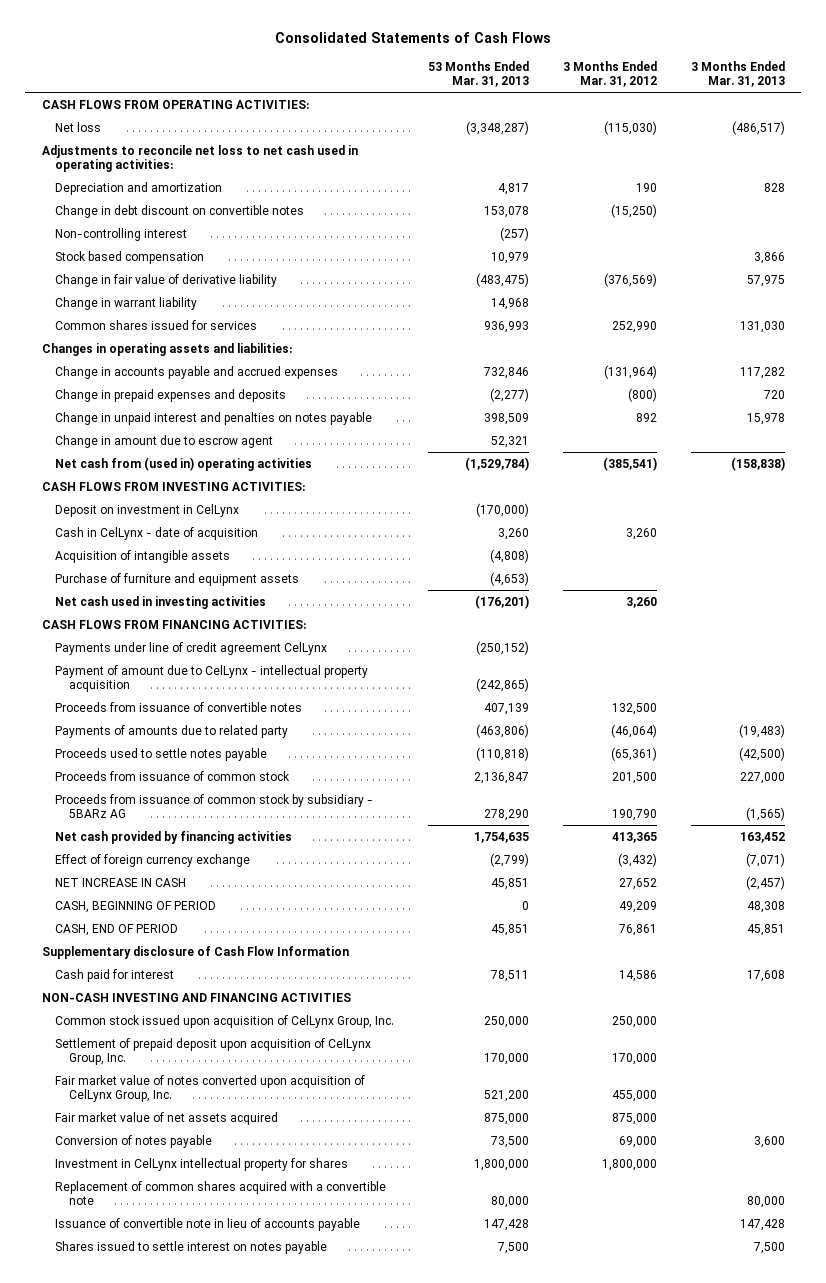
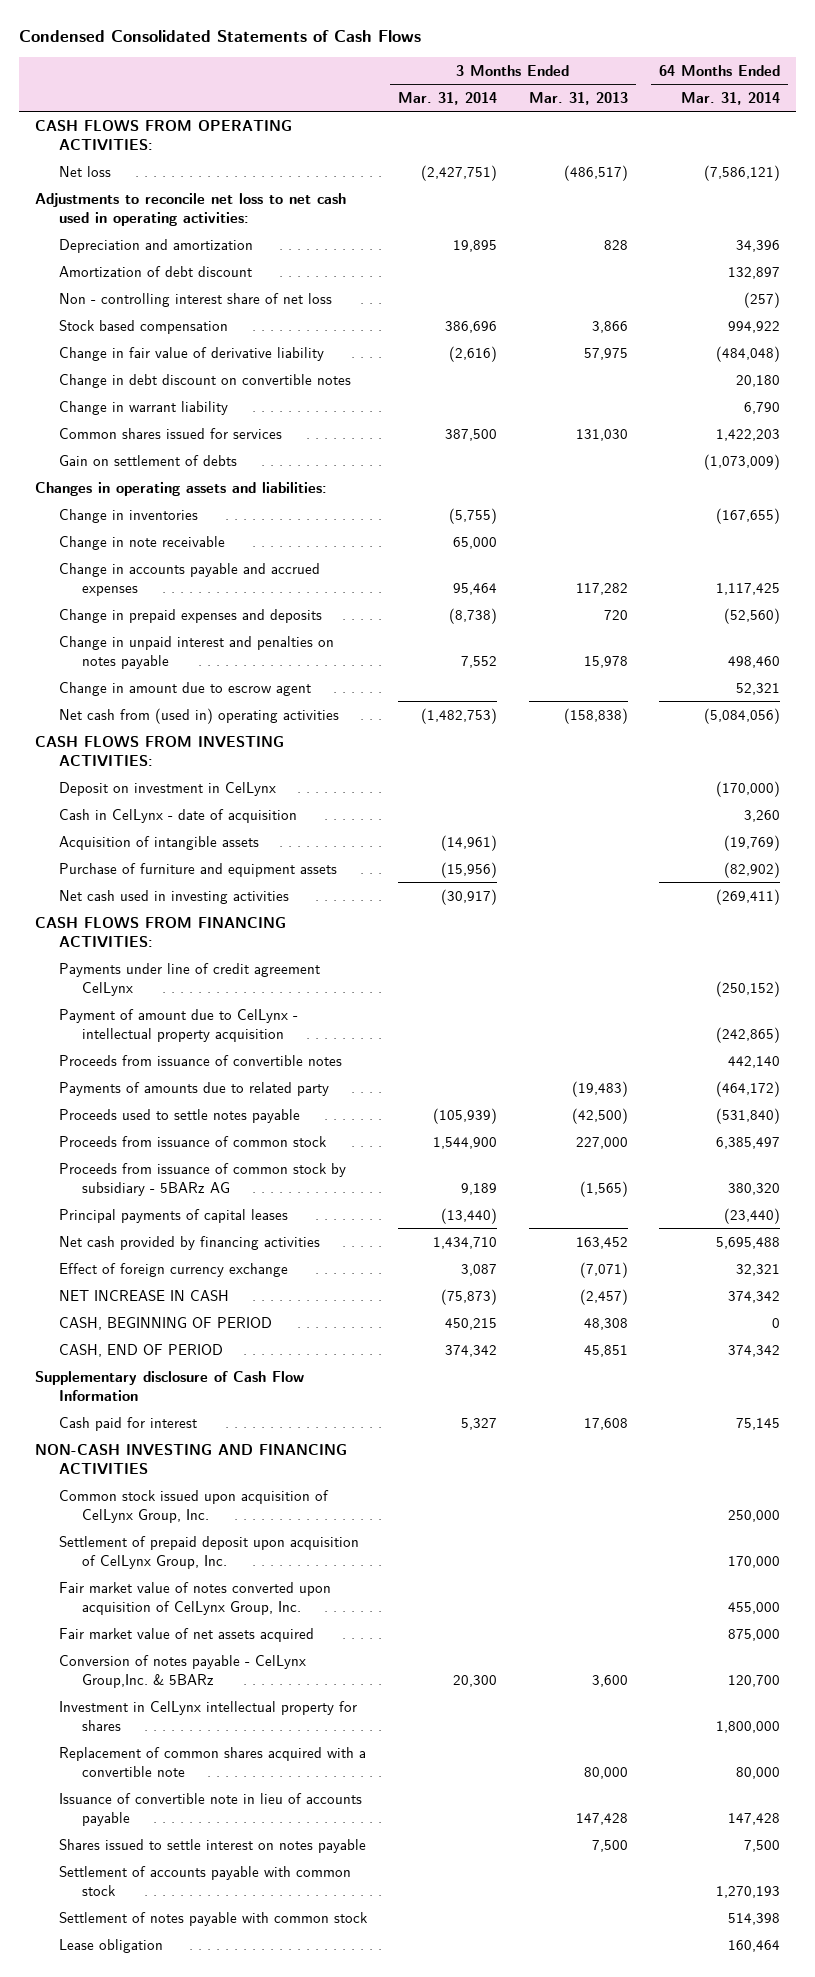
- Consolidated Statements of Cash Flows
+ Condensed Consolidated Statements of Cash Flows
- | 53 Months Ended Mar. 31, 2013 | 3 Months Ended Mar. 31, 2012 | 3 Months Ended Mar. 31, 2013
+ | 3 Months Ended Mar. 31, 2014 | 3 Months Ended Mar. 31, 2013 | 64 Months Ended Mar. 31, 2014
- Non-controlling interest | (257) | |
+ Amortization of debt discount | | | 132,897
+ Non - controlling interest share of net loss | | | (257)
moved down: Change in debt discount on convertible notes | | | 20,180
+ Gain on settlement of debts | | | (1,073,009)
+ Change in inventories | (5,755) | | (167,655)
+ Change in note receivable | 65,000 | |
+ Principal payments of capital leases | (13,440) | | (23,440)
- Conversion of notes payable | 73,500 | 69,000 | 3,600
+ Conversion of notes payable - CelLynx Group,Inc. & 5BARz | 20,300 | 3,600 | 120,700
+ Settlement of accounts payable with common stock | | | 1,270,193
+ Settlement of notes payable with common stock | | | 514,398
+ Lease obligation | | | 160,464

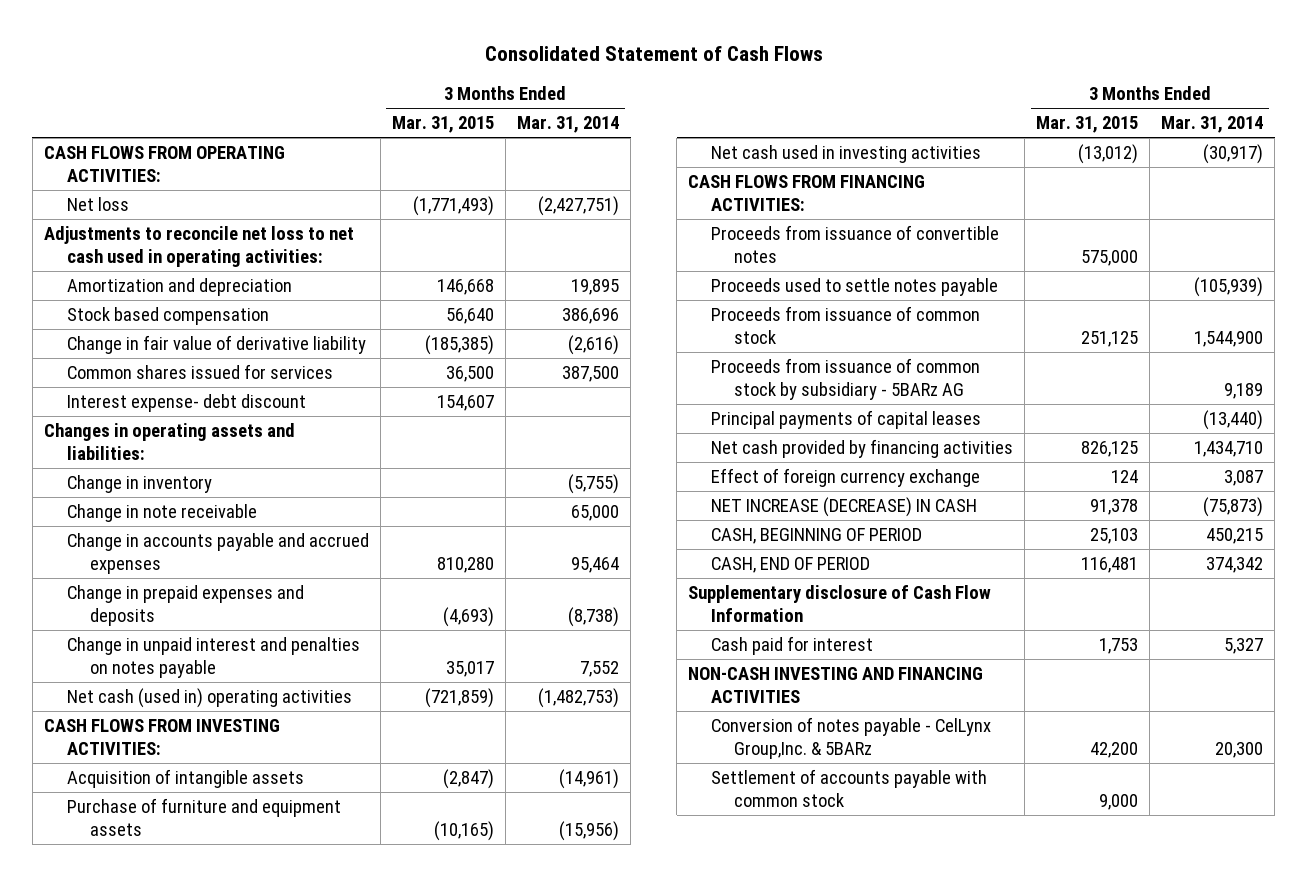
- Condensed Consolidated Statements of Cash Flows
+ Consolidated Statement of Cash Flows
- | 3 Months Ended Mar. 31, 2014 | 3 Months Ended Mar. 31, 2013 | 64 Months Ended Mar. 31, 2014
+ | 3 Months Ended Mar. 31, 2015 | 3 Months Ended Mar. 31, 2014
- Depreciation and amortization | 19,895 | 828 | 34,396
- Amortization of debt discount | | | 132,897
- Non - controlling interest share of net loss | | | (257)
+ Amortization and depreciation | 146,668 | 19,895
- Change in debt discount on convertible notes | | | 20,180
- Change in warrant liability | | | 6,790
- Gain on settlement of debts | | | (1,073,009)
+ Interest expense- debt discount | 154,607 |
- Change in inventories | (5,755) | | (167,655)
+ Change in inventory | | (5,755)
- Change in amount due to escrow agent | | | 52,321
- Net cash from (used in) operating activities | (1,482,753) | (158,838) | (5,084,056)
+ Net cash (used in) operating activities | (721,859) | (1,482,753)
- Deposit on investment in CelLynx | | | (170,000)
- Cash in CelLynx - date of acquisition | | | 3,260
- Payments under line of credit agreement CelLynx | | | (250,152)
- Payment of amount due to CelLynx - intellectual property acquisition | | | (242,865)
- Payments of amounts due to related party | | (19,483) | (464,172)
- NET INCREASE IN CASH | (75,873) | (2,457) | 374,342
+ NET INCREASE (DECREASE) IN CASH | 91,378 | (75,873)
- Common stock issued upon acquisition of CelLynx Group, Inc. | | | 250,000
- Settlement of prepaid deposit upon acquisition of CelLynx Group, Inc. | | | 170,000
- Fair market value of notes converted upon acquisition of CelLynx Group, Inc. | | | 455,000
- Fair market value of net assets acquired | | | 875,000
- Investment in CelLynx intellectual property for shares | | | 1,800,000
- Replacement of common shares acquired with a convertible note | | 80,000 | 80,000
- Issuance of convertible note in lieu of accounts payable | | 147,428 | 147,428
- Shares issued to settle interest on notes payable | | 7,500 | 7,500
- Settlement of notes payable with common stock | | | 514,398
- Lease obligation | | | 160,464

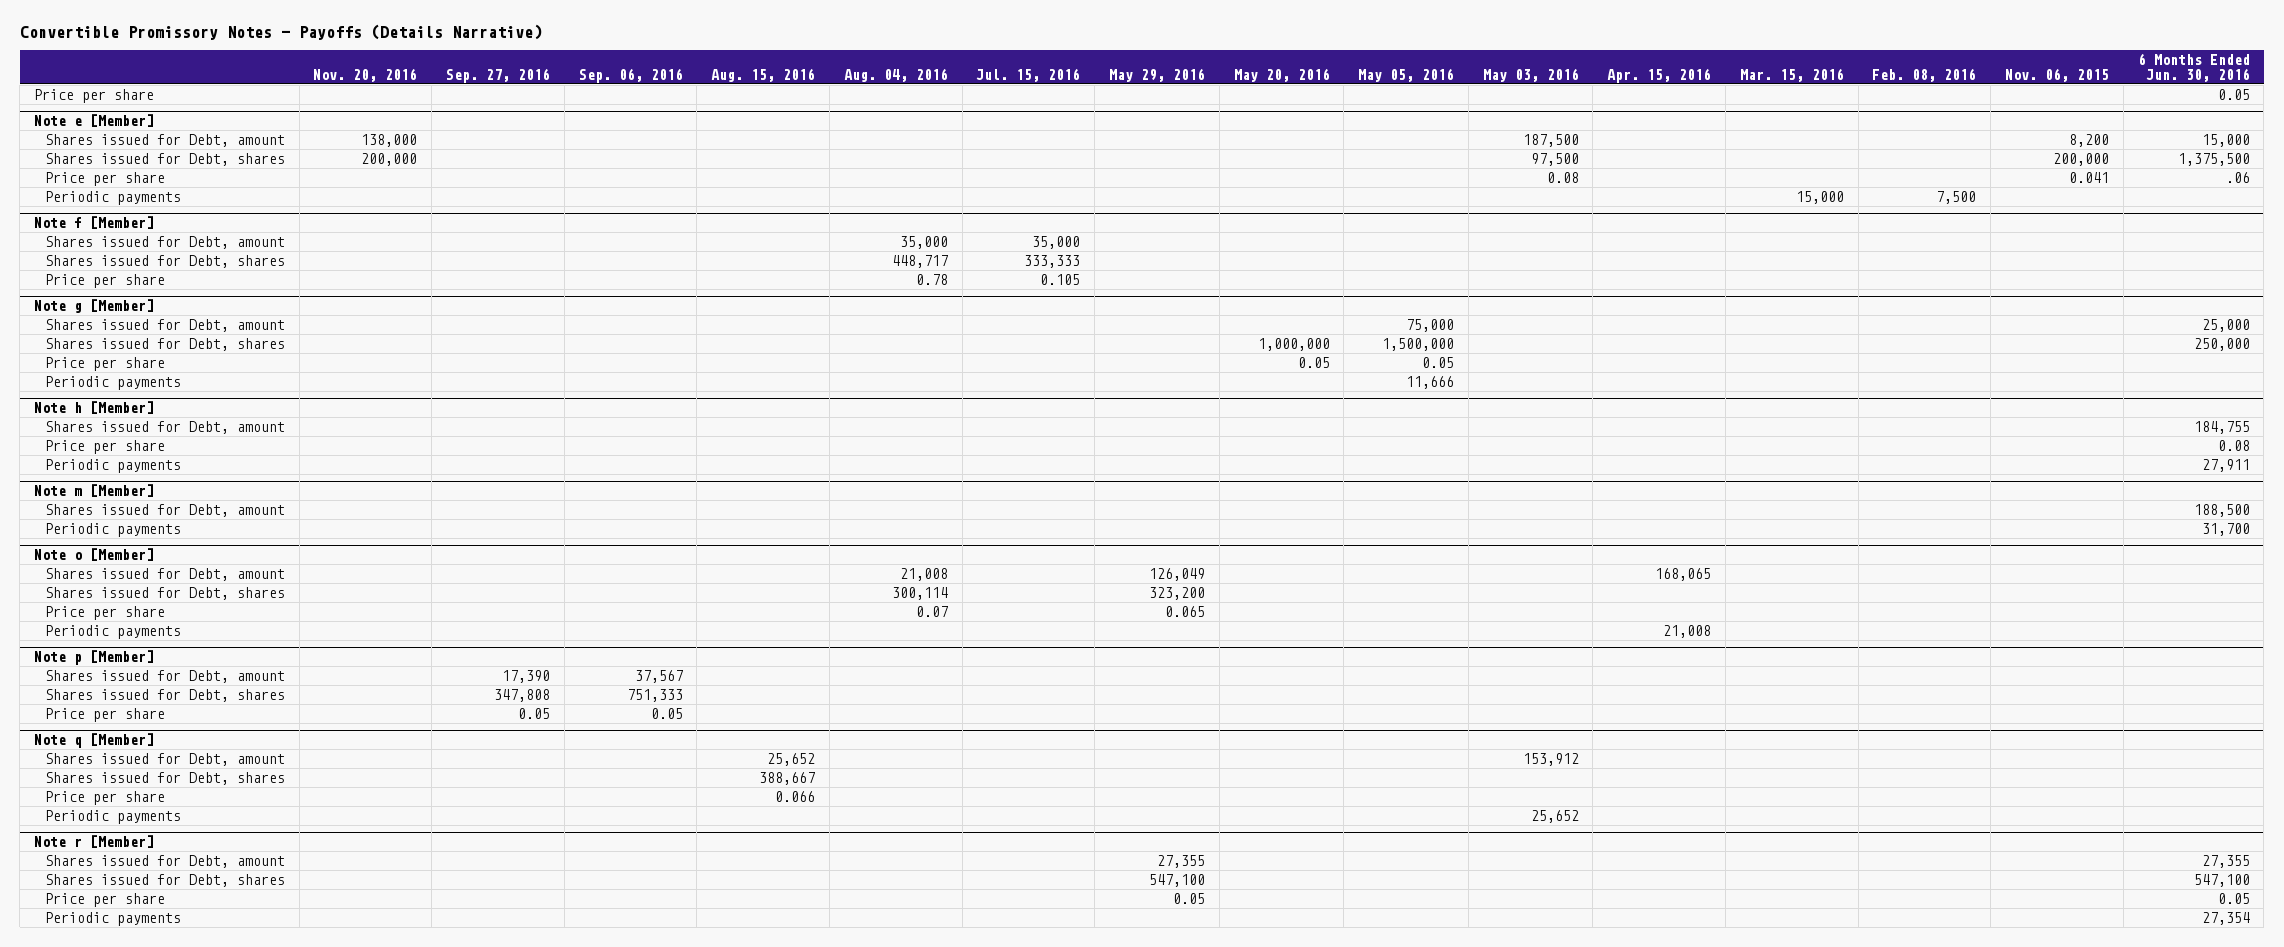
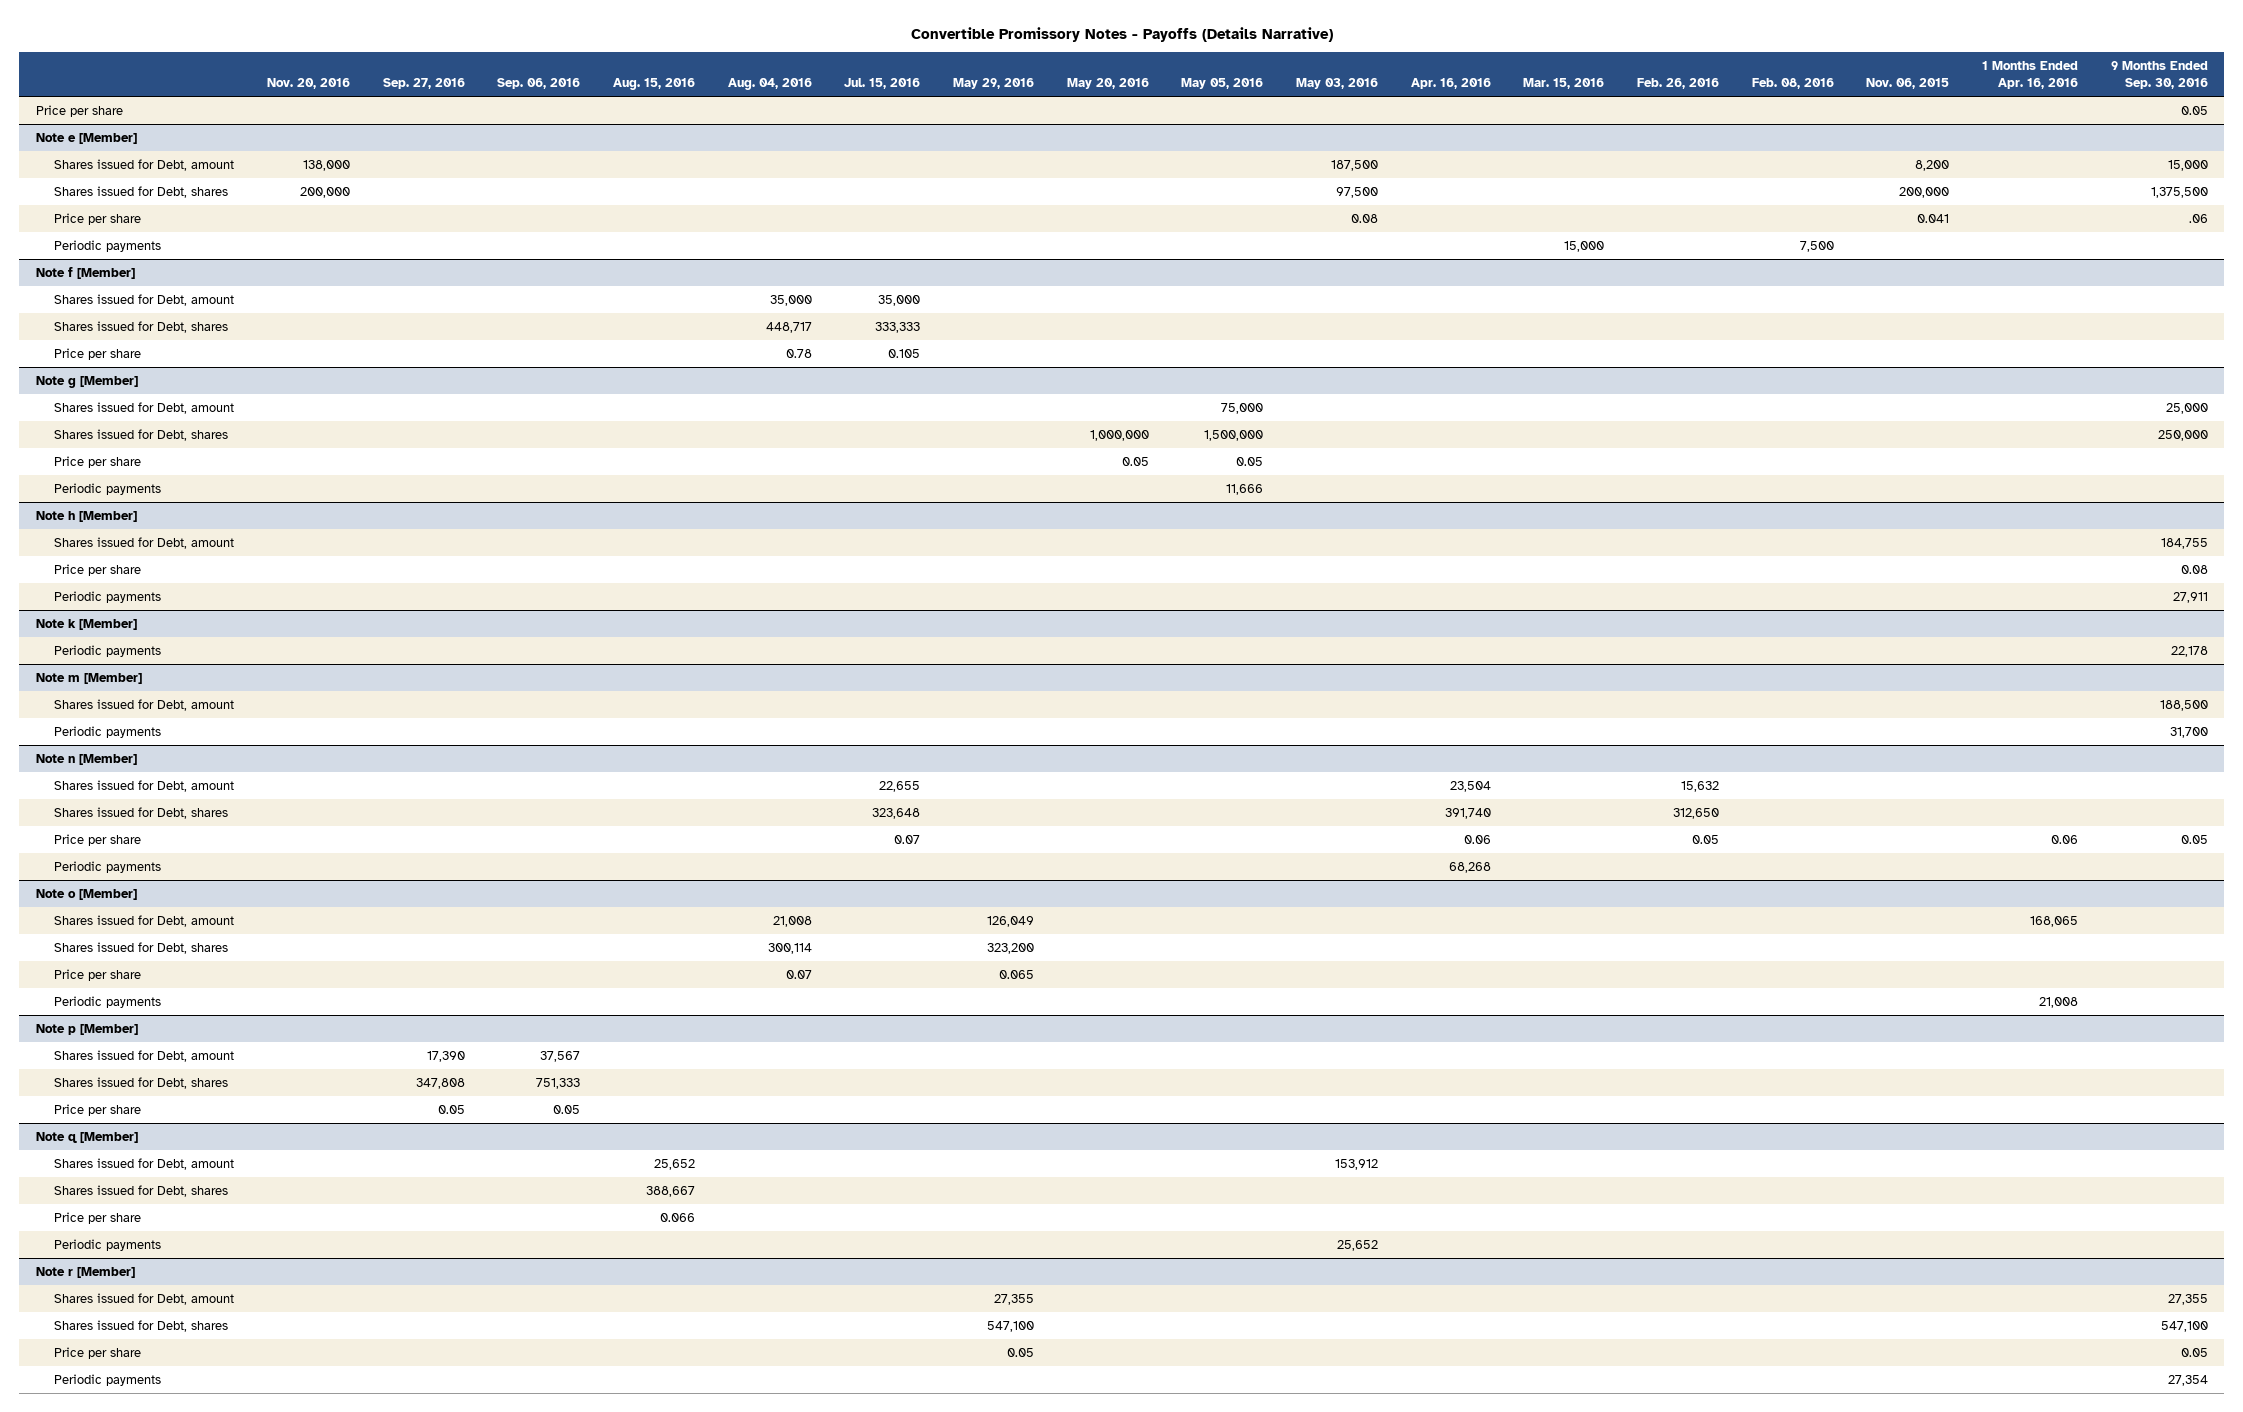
- | Nov. 20, 2016 | Sep. 27, 2016 | Sep. 06, 2016 | Aug. 15, 2016 | Aug. 04, 2016 | Jul. 15, 2016 | May 29, 2016 | May 20, 2016 | May 05, 2016 | May 03, 2016 | Apr. 15, 2016 | Mar. 15, 2016 | Feb. 08, 2016 | Nov. 06, 2015 | 6 Months Ended Jun. 30, 2016
+ | Nov. 20, 2016 | Sep. 27, 2016 | Sep. 06, 2016 | Aug. 15, 2016 | Aug. 04, 2016 | Jul. 15, 2016 | May 29, 2016 | May 20, 2016 | May 05, 2016 | May 03, 2016 | Apr. 16, 2016 | Mar. 15, 2016 | Feb. 26, 2016 | Feb. 08, 2016 | Nov. 06, 2015 | 1 Months Ended Apr. 16, 2016 | 9 Months Ended Sep. 30, 2016
+ Note k [Member]
+ Periodic payments | | | | | | | | | | | | | | | | | 22,178
+ Note n [Member]
+ Shares issued for Debt, amount | | | | | | 22,655 | | | | | 23,504 | | 15,632 | | | |
+ Shares issued for Debt, shares | | | | | | 323,648 | | | | | 391,740 | | 312,650 | | | |
+ Price per share | | | | | | 0.07 | | | | | 0.06 | | 0.05 | | | 0.06 | 0.05
+ Periodic payments | | | | | | | | | | | 68,268 | | | | | |

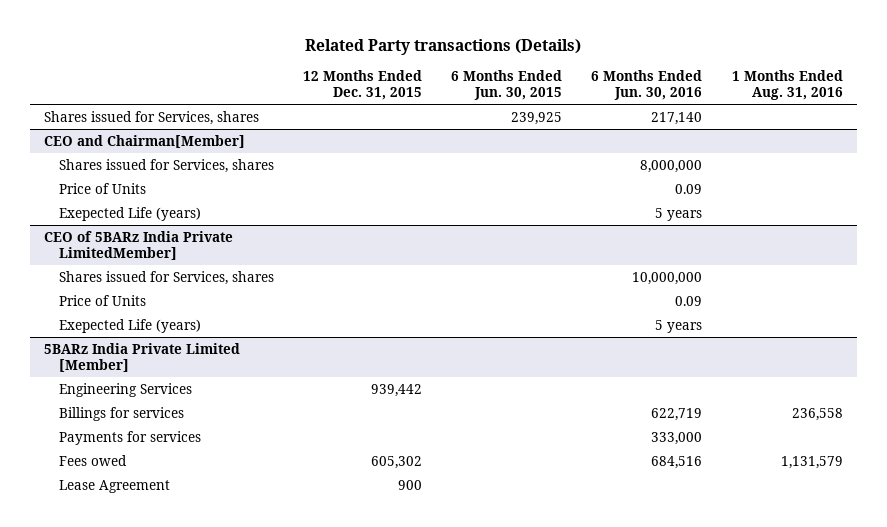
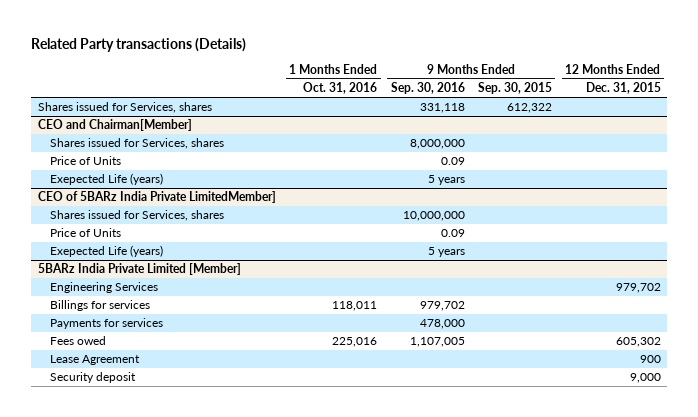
- | 12 Months Ended Dec. 31, 2015 | 6 Months Ended Jun. 30, 2015 | 6 Months Ended Jun. 30, 2016 | 1 Months Ended Aug. 31, 2016
+ | 1 Months Ended Oct. 31, 2016 | 9 Months Ended Sep. 30, 2016 | 9 Months Ended Sep. 30, 2015 | 12 Months Ended Dec. 31, 2015
@ 5BARz India Private Limited [Member]
- Engineering Services | 939,442 | | |
+ Engineering Services | | | | 979,702
+ Security deposit | | | | 9,000

